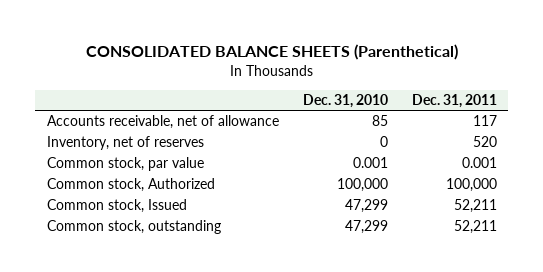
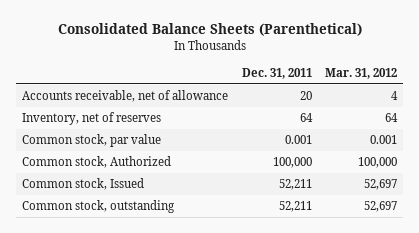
- CONSOLIDATED BALANCE SHEETS (Parenthetical)
+ Consolidated Balance Sheets (Parenthetical)
- | Dec. 31, 2010 | Dec. 31, 2011
+ | Dec. 31, 2011 | Mar. 31, 2012
- Accounts receivable, net of allowance | 85 | 117
- Inventory, net of reserves | 0 | 520
+ Accounts receivable, net of allowance | 20 | 4
+ Inventory, net of reserves | 64 | 64

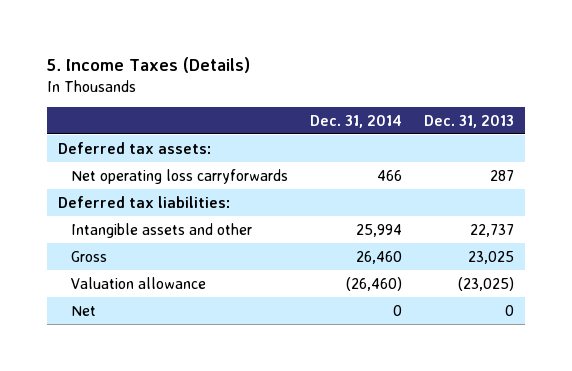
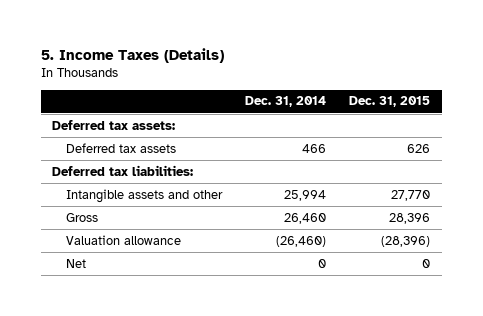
- | Dec. 31, 2014 | Dec. 31, 2013
+ | Dec. 31, 2014 | Dec. 31, 2015
- Net operating loss carryforwards | 466 | 287
+ Deferred tax assets | 466 | 626

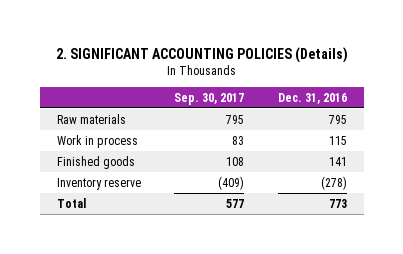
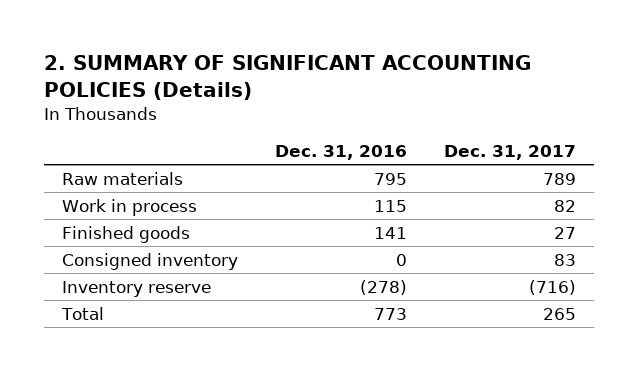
- 2. SIGNIFICANT ACCOUNTING POLICIES (Details)
+ 2. SUMMARY OF SIGNIFICANT ACCOUNTING POLICIES (Details)
- | Sep. 30, 2017 | Dec. 31, 2016
+ | Dec. 31, 2016 | Dec. 31, 2017
+ Consigned inventory | 0 | 83

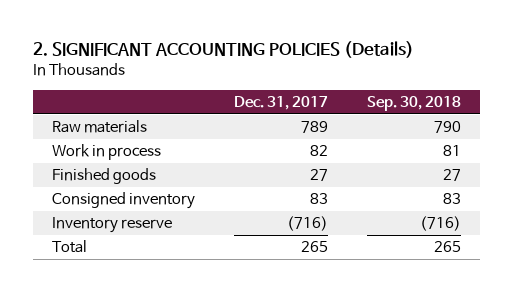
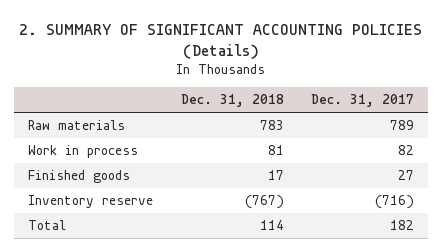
- 2. SIGNIFICANT ACCOUNTING POLICIES (Details)
+ 2. SUMMARY OF SIGNIFICANT ACCOUNTING POLICIES (Details)
- | Dec. 31, 2017 | Sep. 30, 2018
+ | Dec. 31, 2018 | Dec. 31, 2017
- Consigned inventory | 83 | 83
- Total | 265 | 265
+ Total | 114 | 182

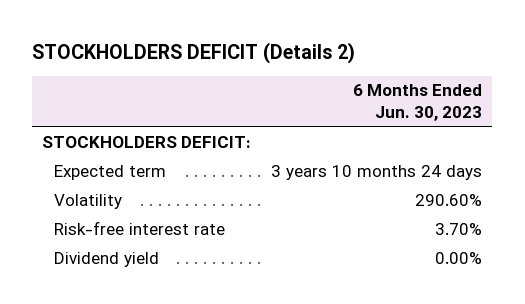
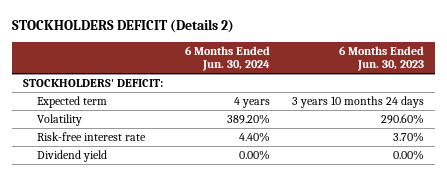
- | 6 Months Ended Jun. 30, 2023
+ | 6 Months Ended Jun. 30, 2024 | 6 Months Ended Jun. 30, 2023
- STOCKHOLDERS DEFICIT:
+ STOCKHOLDERS' DEFICIT:

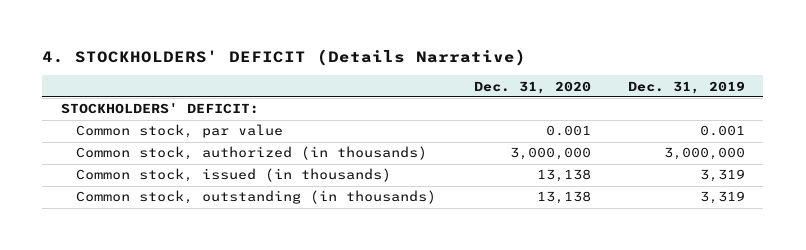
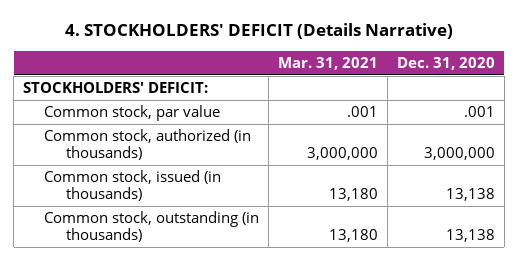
- | Dec. 31, 2020 | Dec. 31, 2019
+ | Mar. 31, 2021 | Dec. 31, 2020
- Common stock, par value | 0.001 | 0.001
+ Common stock, par value | .001 | .001

